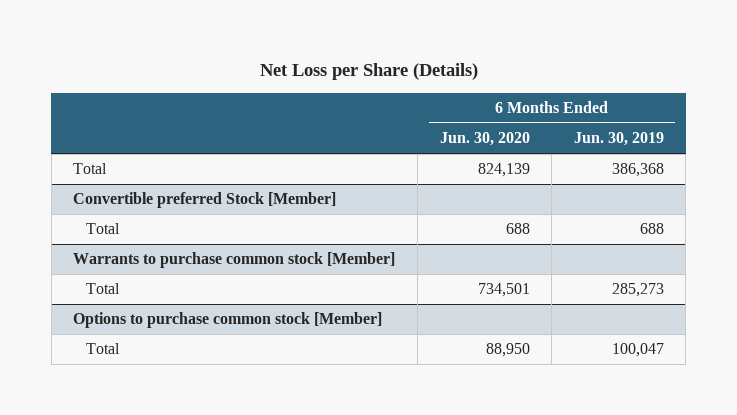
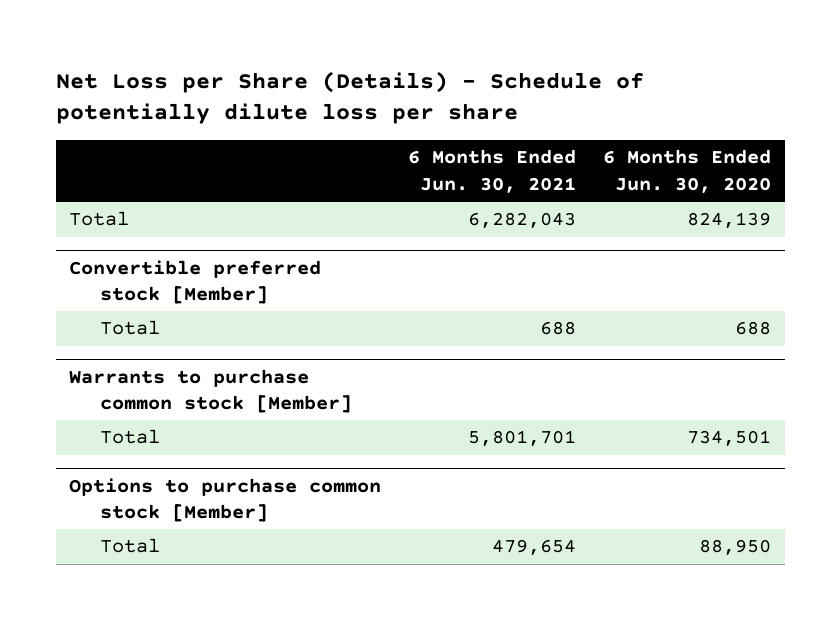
- Net Loss per Share (Details)
+ Net Loss per Share (Details) - Schedule of potentially dilute loss per share
- | 6 Months Ended Jun. 30, 2020 | 6 Months Ended Jun. 30, 2019
+ | 6 Months Ended Jun. 30, 2021 | 6 Months Ended Jun. 30, 2020
- Convertible preferred Stock [Member]
+ Convertible preferred stock [Member]

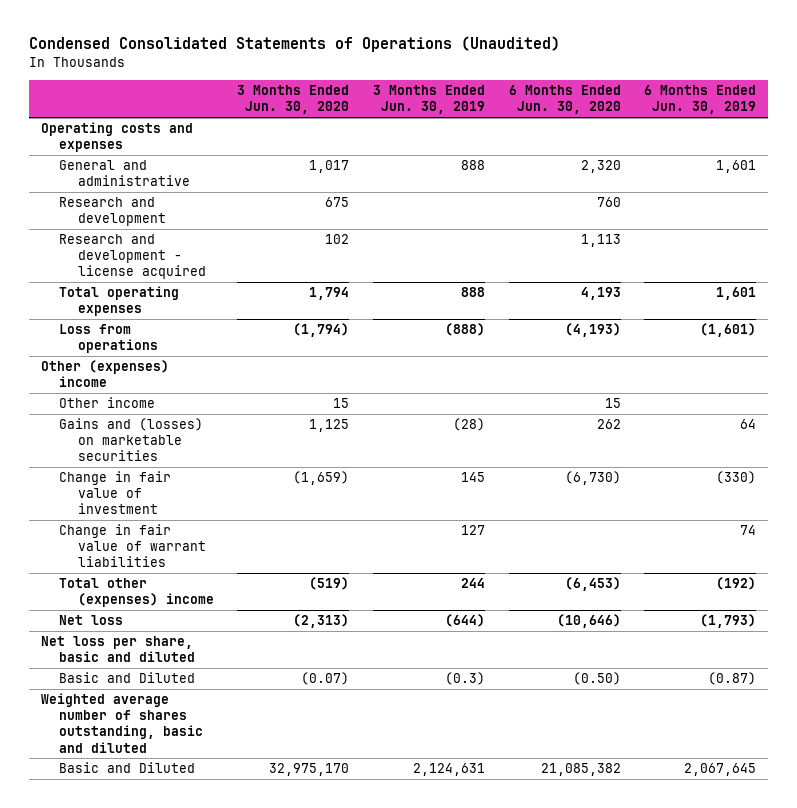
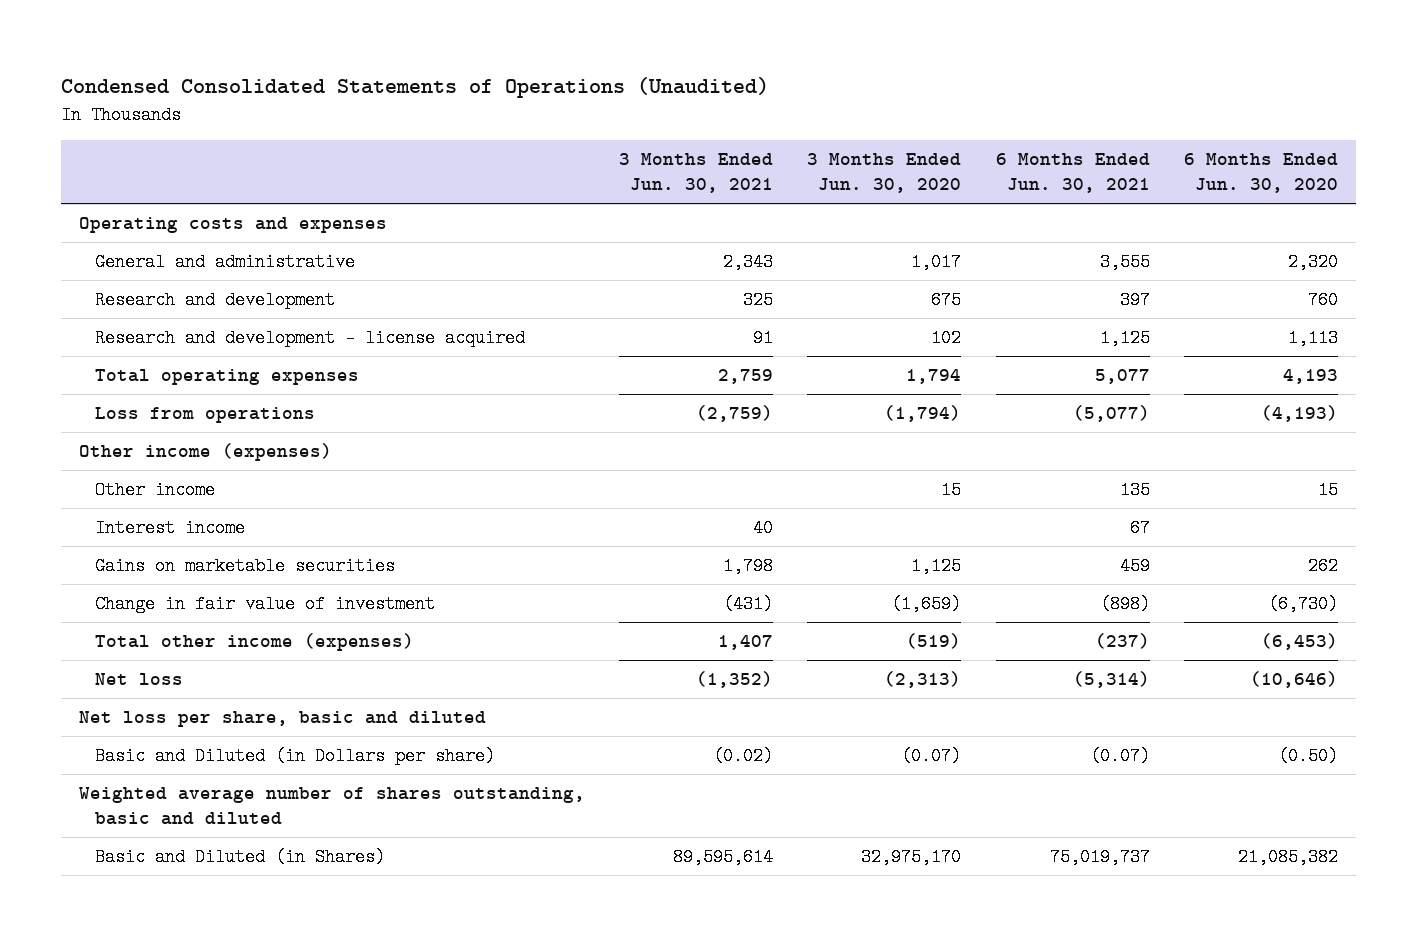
- | 3 Months Ended Jun. 30, 2020 | 3 Months Ended Jun. 30, 2019 | 6 Months Ended Jun. 30, 2020 | 6 Months Ended Jun. 30, 2019
+ | 3 Months Ended Jun. 30, 2021 | 3 Months Ended Jun. 30, 2020 | 6 Months Ended Jun. 30, 2021 | 6 Months Ended Jun. 30, 2020
- Other (expenses) income
+ Other income (expenses)
- Gains and (losses) on marketable securities | 1,125 | (28) | 262 | 64
+ Interest income | 40 | | 67 |
+ Gains on marketable securities | 1,798 | 1,125 | 459 | 262
- Change in fair value of warrant liabilities | | 127 | | 74
- Total other (expenses) income | (519) | 244 | (6,453) | (192)
+ Total other income (expenses) | 1,407 | (519) | (237) | (6,453)
- Basic and Diluted | (0.07) | (0.3) | (0.50) | (0.87)
+ Basic and Diluted (in Dollars per share) | (0.02) | (0.07) | (0.07) | (0.50)
- Basic and Diluted | 32,975,170 | 2,124,631 | 21,085,382 | 2,067,645
+ Basic and Diluted (in Shares) | 89,595,614 | 32,975,170 | 75,019,737 | 21,085,382

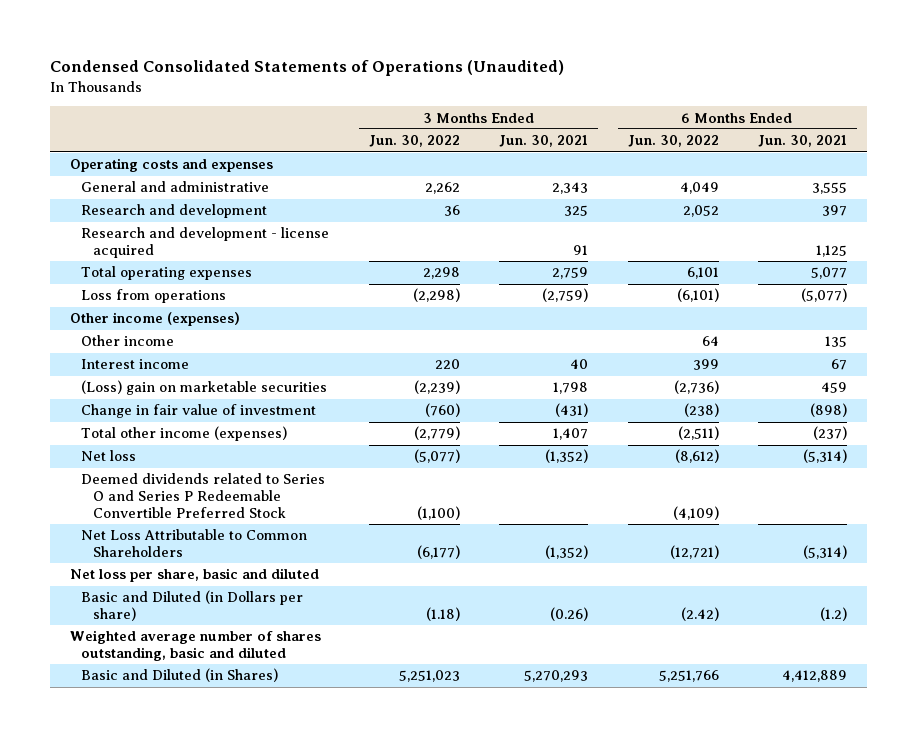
- | 3 Months Ended Jun. 30, 2021 | 3 Months Ended Jun. 30, 2020 | 6 Months Ended Jun. 30, 2021 | 6 Months Ended Jun. 30, 2020
+ | 3 Months Ended Jun. 30, 2022 | 3 Months Ended Jun. 30, 2021 | 6 Months Ended Jun. 30, 2022 | 6 Months Ended Jun. 30, 2021
- Gains on marketable securities | 1,798 | 1,125 | 459 | 262
+ (Loss) gain on marketable securities | (2,239) | 1,798 | (2,736) | 459
+ Deemed dividends related to Series O and Series P Redeemable Convertible Preferred Stock | (1,100) | | (4,109) |
+ Net Loss Attributable to Common Shareholders | (6,177) | (1,352) | (12,721) | (5,314)
- Basic and Diluted (in Dollars per share) | (0.02) | (0.07) | (0.07) | (0.50)
+ Basic and Diluted (in Dollars per share) | (1.18) | (0.26) | (2.42) | (1.2)
- Basic and Diluted (in Shares) | 89,595,614 | 32,975,170 | 75,019,737 | 21,085,382
+ Basic and Diluted (in Shares) | 5,251,023 | 5,270,293 | 5,251,766 | 4,412,889

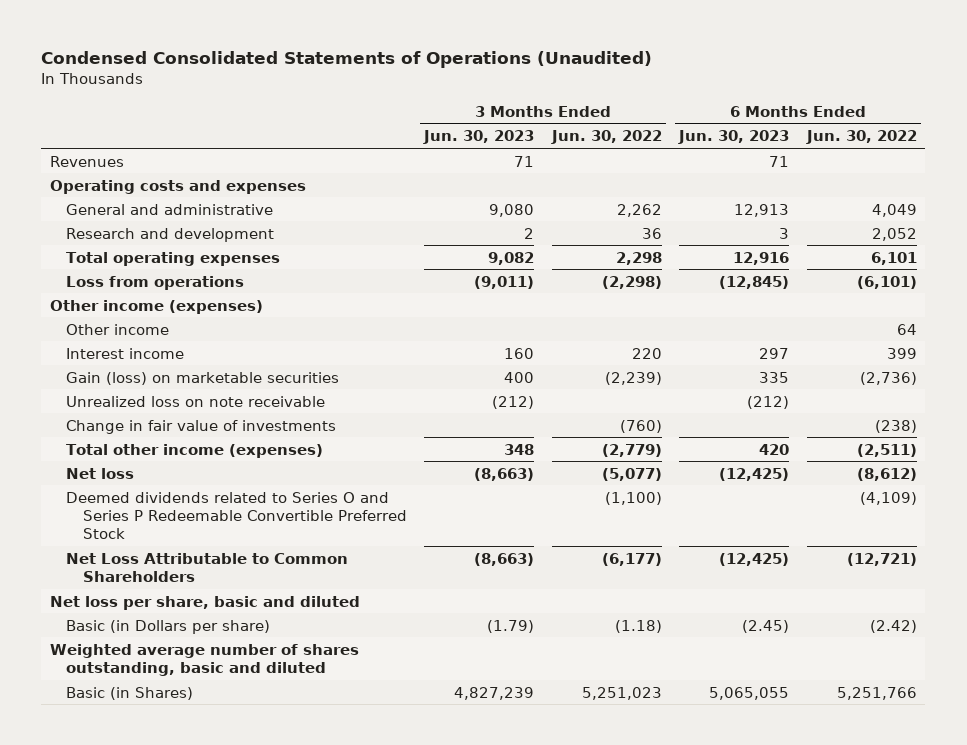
- | 3 Months Ended Jun. 30, 2022 | 3 Months Ended Jun. 30, 2021 | 6 Months Ended Jun. 30, 2022 | 6 Months Ended Jun. 30, 2021
+ | 3 Months Ended Jun. 30, 2023 | 3 Months Ended Jun. 30, 2022 | 6 Months Ended Jun. 30, 2023 | 6 Months Ended Jun. 30, 2022
+ Revenues | 71 | | 71 |
- Research and development - license acquired | | 91 | | 1,125
- (Loss) gain on marketable securities | (2,239) | 1,798 | (2,736) | 459
- Change in fair value of investment | (760) | (431) | (238) | (898)
+ Gain (loss) on marketable securities | 400 | (2,239) | 335 | (2,736)
+ Unrealized loss on note receivable | (212) | | (212) |
+ Change in fair value of investments | | (760) | | (238)
- Basic and Diluted (in Dollars per share) | (1.18) | (0.26) | (2.42) | (1.2)
+ Basic (in Dollars per share) | (1.79) | (1.18) | (2.45) | (2.42)
- Basic and Diluted (in Shares) | 5,251,023 | 5,270,293 | 5,251,766 | 4,412,889
+ Basic (in Shares) | 4,827,239 | 5,251,023 | 5,065,055 | 5,251,766

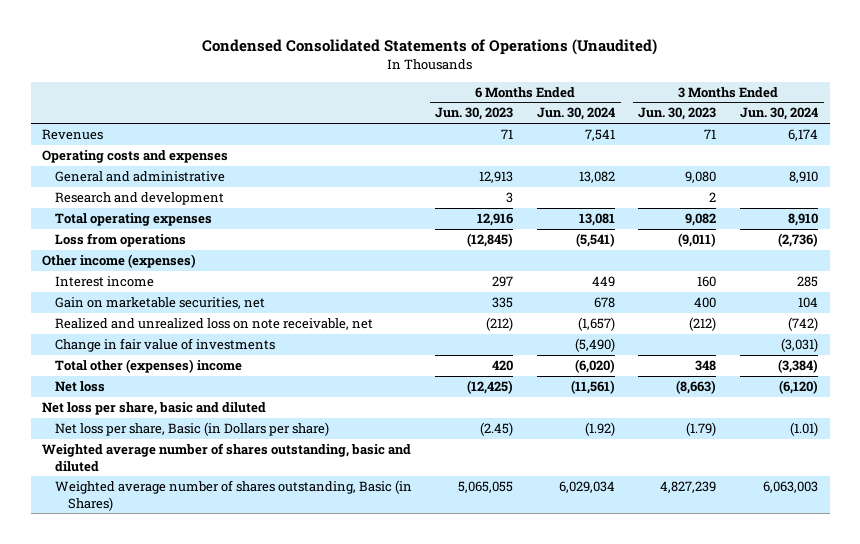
- | 3 Months Ended Jun. 30, 2023 | 3 Months Ended Jun. 30, 2022 | 6 Months Ended Jun. 30, 2023 | 6 Months Ended Jun. 30, 2022
+ | 6 Months Ended Jun. 30, 2023 | 6 Months Ended Jun. 30, 2024 | 3 Months Ended Jun. 30, 2023 | 3 Months Ended Jun. 30, 2024
- Other income | | | | 64
- Gain (loss) on marketable securities | 400 | (2,239) | 335 | (2,736)
- Unrealized loss on note receivable | (212) | | (212) |
+ Gain on marketable securities, net | 335 | 678 | 400 | 104
+ Realized and unrealized loss on note receivable, net | (212) | (1,657) | (212) | (742)
- Total other income (expenses) | 348 | (2,779) | 420 | (2,511)
+ Total other (expenses) income | 420 | (6,020) | 348 | (3,384)
- Deemed dividends related to Series O and Series P Redeemable Convertible Preferred Stock | | (1,100) | | (4,109)
- Net Loss Attributable to Common Shareholders | (8,663) | (6,177) | (12,425) | (12,721)
- Basic (in Dollars per share) | (1.79) | (1.18) | (2.45) | (2.42)
+ Net loss per share, Basic (in Dollars per share) | (2.45) | (1.92) | (1.79) | (1.01)
- Basic (in Shares) | 4,827,239 | 5,251,023 | 5,065,055 | 5,251,766
+ Weighted average number of shares outstanding, Basic (in Shares) | 5,065,055 | 6,029,034 | 4,827,239 | 6,063,003

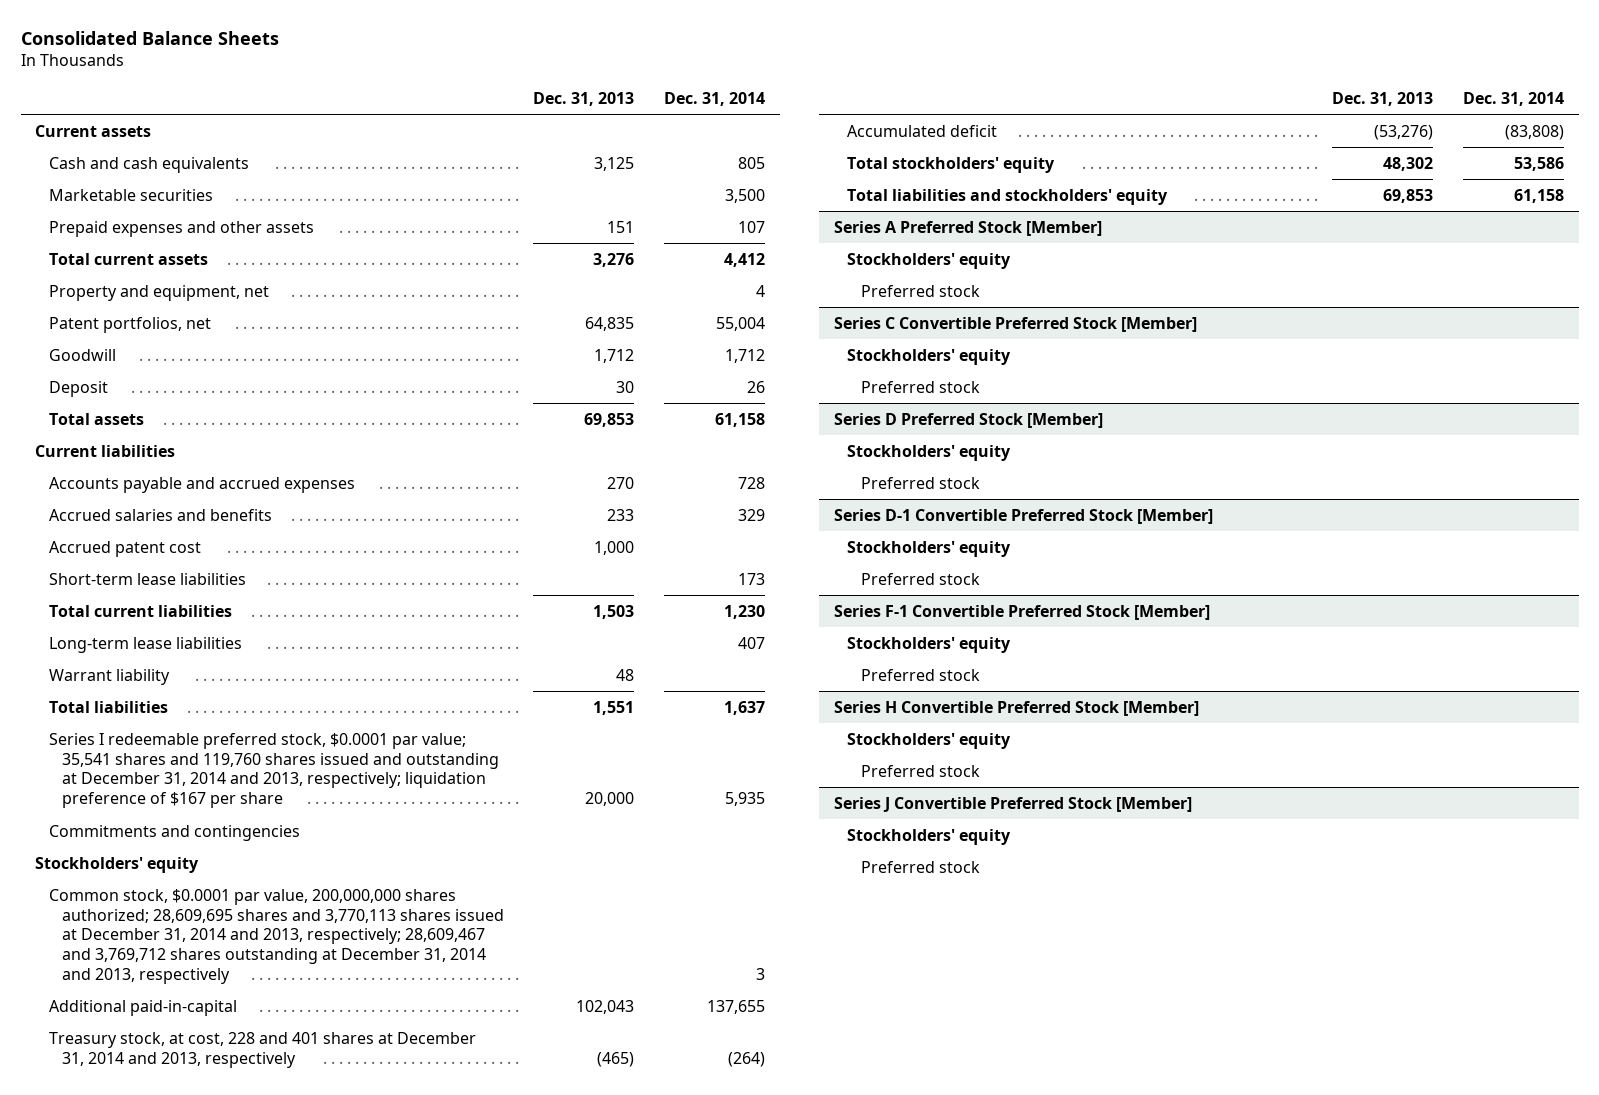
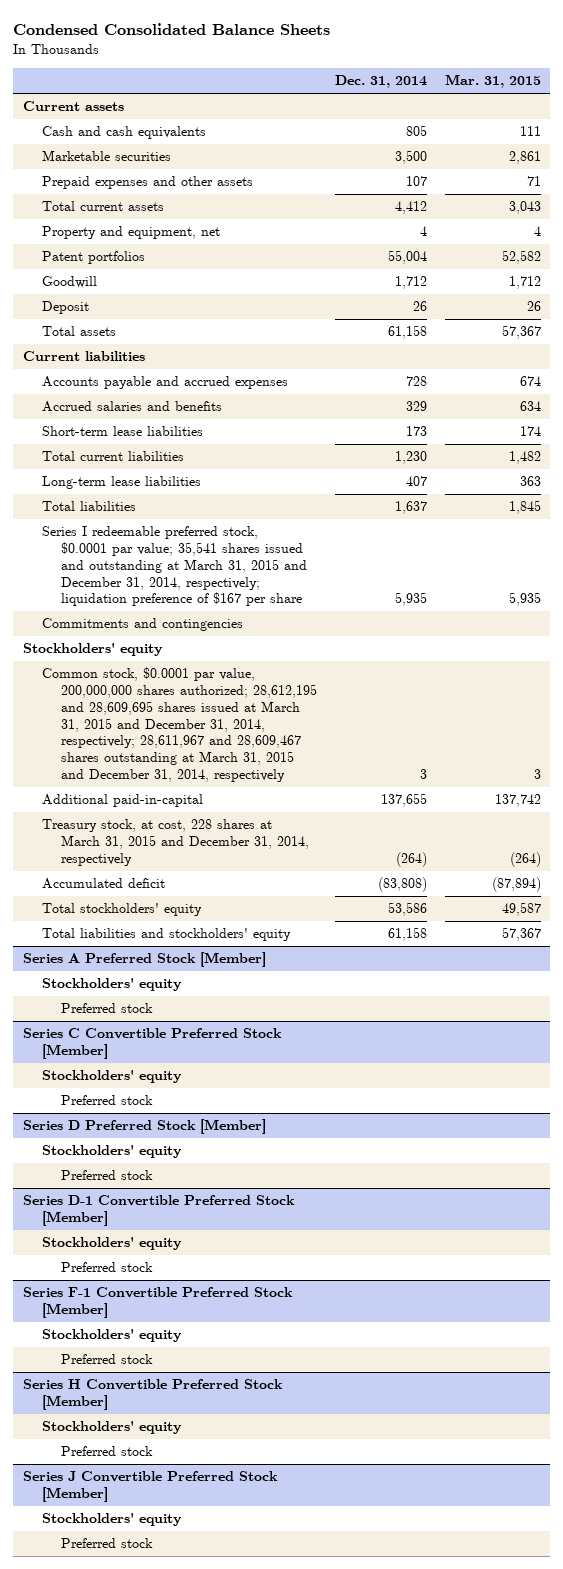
- Consolidated Balance Sheets
+ Condensed Consolidated Balance Sheets
- | Dec. 31, 2013 | Dec. 31, 2014
+ | Dec. 31, 2014 | Mar. 31, 2015
- Patent portfolios, net | 64,835 | 55,004
+ Patent portfolios | 55,004 | 52,582
- Accrued patent cost | 1,000 |
- Warrant liability | 48 |
- Series I redeemable preferred stock, $0.0001 par value; 35,541 shares and 119,760 shares issued and outstanding at December 31, 2014 and 2013, respectively; liquidation preference of $167 per share | 20,000 | 5,935
+ Series I redeemable preferred stock, $0.0001 par value; 35,541 shares issued and outstanding at March 31, 2015 and December 31, 2014, respectively; liquidation preference of $167 per share | 5,935 | 5,935
- Common stock, $0.0001 par value, 200,000,000 shares authorized; 28,609,695 shares and 3,770,113 shares issued at December 31, 2014 and 2013, respectively; 28,609,467 and 3,769,712 shares outstanding at December 31, 2014 and 2013, respectively | | 3
+ Common stock, $0.0001 par value, 200,000,000 shares authorized; 28,612,195 and 28,609,695 shares issued at March 31, 2015 and December 31, 2014, respectively; 28,611,967 and 28,609,467 shares outstanding at March 31, 2015 and December 31, 2014, respectively | 3 | 3
- Treasury stock, at cost, 228 and 401 shares at December 31, 2014 and 2013, respectively | (465) | (264)
+ Treasury stock, at cost, 228 shares at March 31, 2015 and December 31, 2014, respectively | (264) | (264)

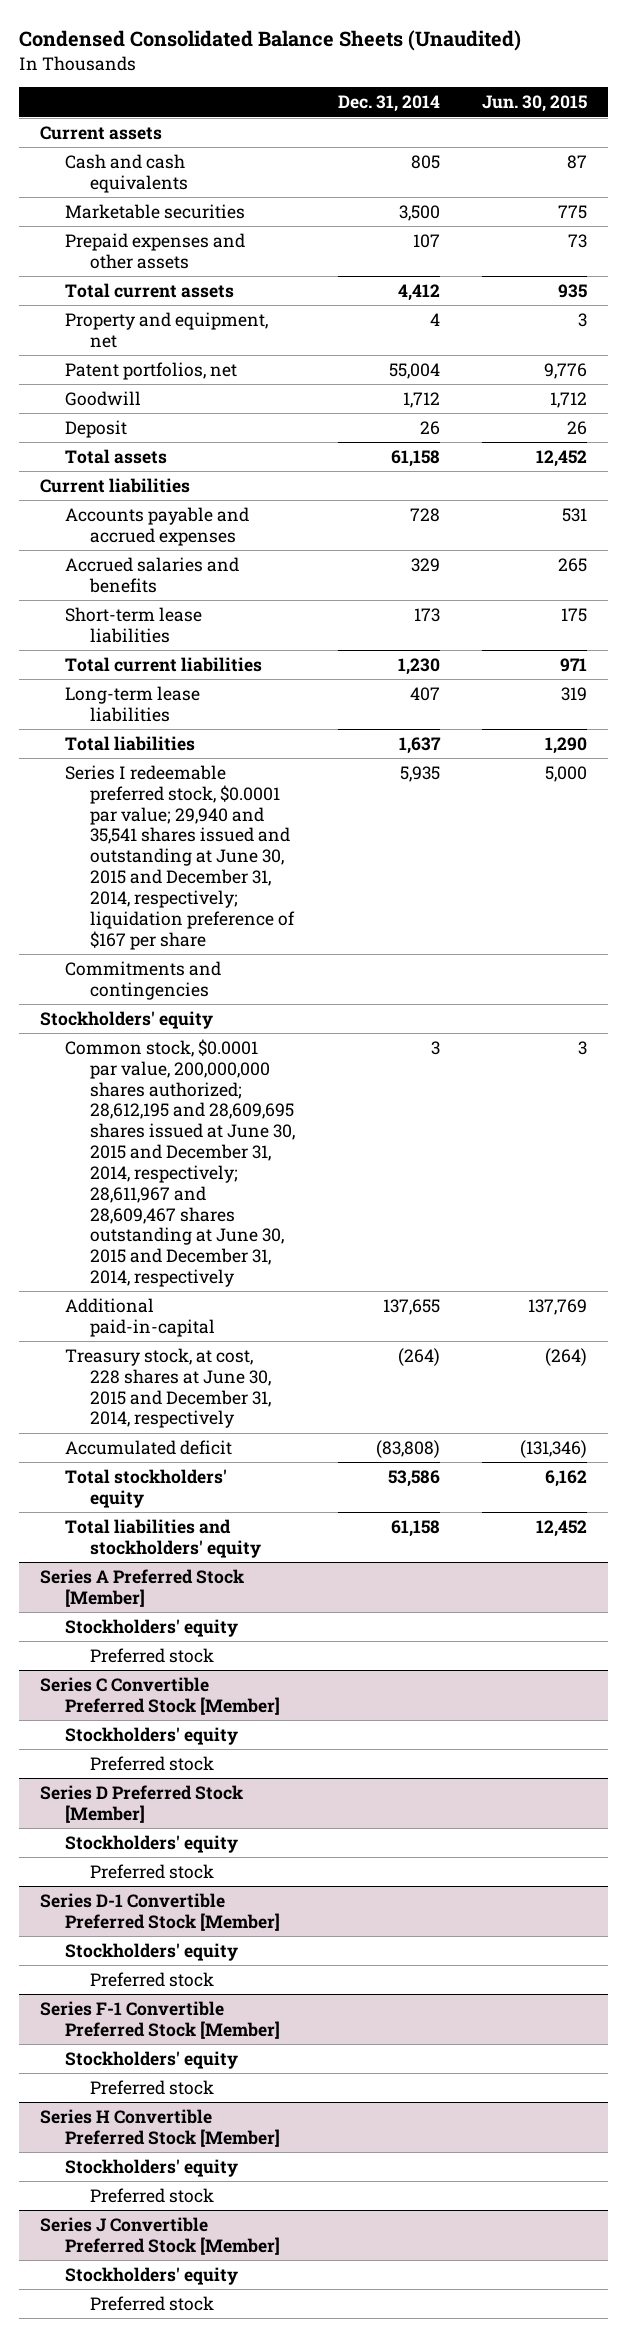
- Condensed Consolidated Balance Sheets
+ Condensed Consolidated Balance Sheets (Unaudited)
- | Dec. 31, 2014 | Mar. 31, 2015
+ | Dec. 31, 2014 | Jun. 30, 2015
- Patent portfolios | 55,004 | 52,582
+ Patent portfolios, net | 55,004 | 9,776
- Series I redeemable preferred stock, $0.0001 par value; 35,541 shares issued and outstanding at March 31, 2015 and December 31, 2014, respectively; liquidation preference of $167 per share | 5,935 | 5,935
+ Series I redeemable preferred stock, $0.0001 par value; 29,940 and 35,541 shares issued and outstanding at June 30, 2015 and December 31, 2014, respectively; liquidation preference of $167 per share | 5,935 | 5,000
- Common stock, $0.0001 par value, 200,000,000 shares authorized; 28,612,195 and 28,609,695 shares issued at March 31, 2015 and December 31, 2014, respectively; 28,611,967 and 28,609,467 shares outstanding at March 31, 2015 and December 31, 2014, respectively | 3 | 3
+ Common stock, $0.0001 par value, 200,000,000 shares authorized; 28,612,195 and 28,609,695 shares issued at June 30, 2015 and December 31, 2014, respectively; 28,611,967 and 28,609,467 shares outstanding at June 30, 2015 and December 31, 2014, respectively | 3 | 3
- Treasury stock, at cost, 228 shares at March 31, 2015 and December 31, 2014, respectively | (264) | (264)
+ Treasury stock, at cost, 228 shares at June 30, 2015 and December 31, 2014, respectively | (264) | (264)

